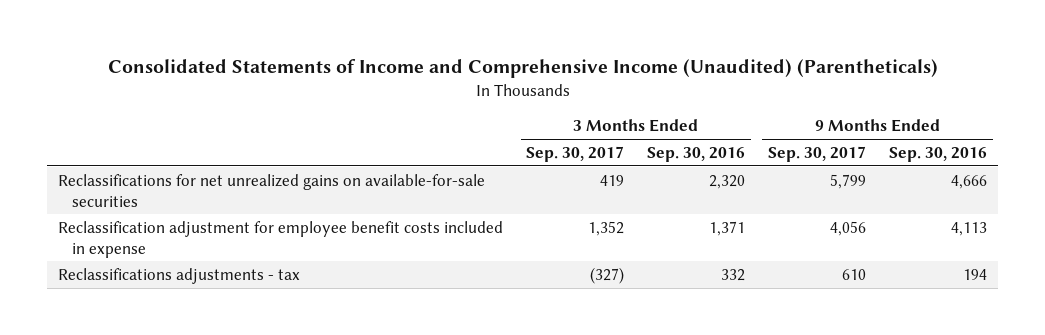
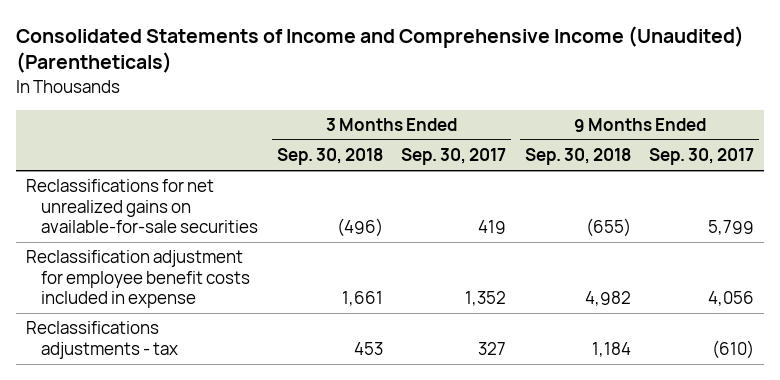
- | 3 Months Ended Sep. 30, 2017 | 3 Months Ended Sep. 30, 2016 | 9 Months Ended Sep. 30, 2017 | 9 Months Ended Sep. 30, 2016
+ | 3 Months Ended Sep. 30, 2018 | 3 Months Ended Sep. 30, 2017 | 9 Months Ended Sep. 30, 2018 | 9 Months Ended Sep. 30, 2017
- Reclassifications adjustments - tax | (327) | 332 | 610 | 194
+ Reclassifications adjustments - tax | 453 | 327 | 1,184 | (610)

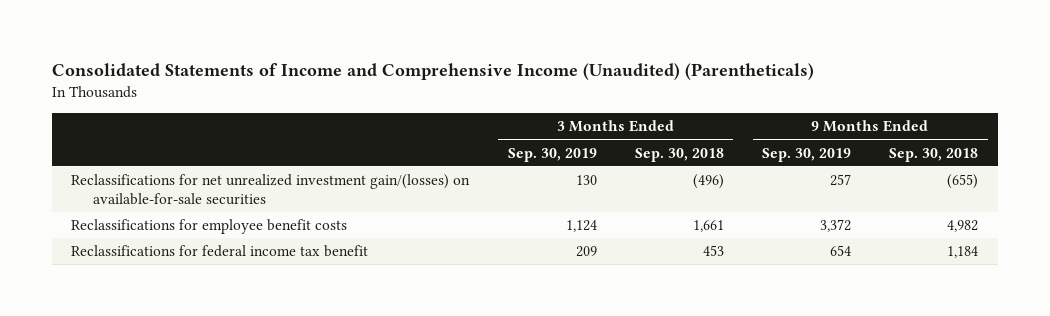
- | 3 Months Ended Sep. 30, 2018 | 3 Months Ended Sep. 30, 2017 | 9 Months Ended Sep. 30, 2018 | 9 Months Ended Sep. 30, 2017
+ | 3 Months Ended Sep. 30, 2019 | 3 Months Ended Sep. 30, 2018 | 9 Months Ended Sep. 30, 2019 | 9 Months Ended Sep. 30, 2018
- Reclassifications for net unrealized gains on available-for-sale securities | (496) | 419 | (655) | 5,799
- Reclassification adjustment for employee benefit costs included in expense | 1,661 | 1,352 | 4,982 | 4,056
- Reclassifications adjustments - tax | 453 | 327 | 1,184 | (610)
+ Reclassifications for net unrealized investment gain/(losses) on available-for-sale securities | 130 | (496) | 257 | (655)
+ Reclassifications for employee benefit costs | 1,124 | 1,661 | 3,372 | 4,982
+ Reclassifications for federal income tax benefit | 209 | 453 | 654 | 1,184

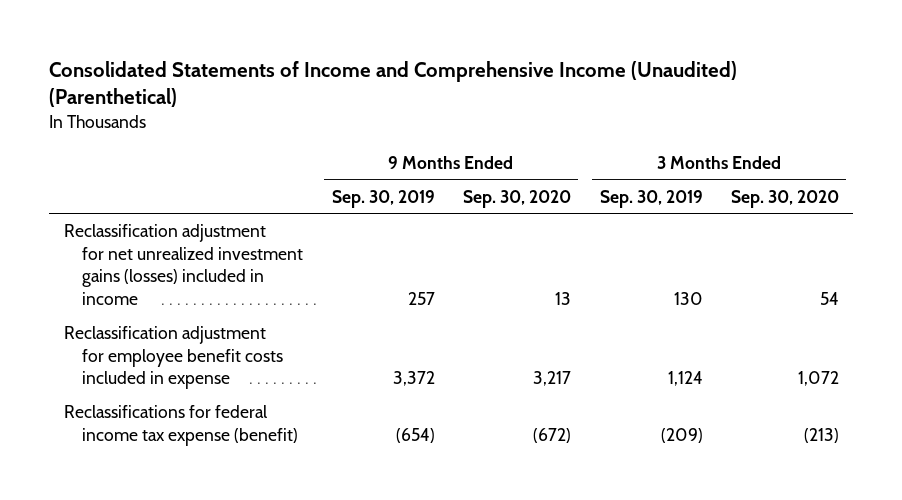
- Consolidated Statements of Income and Comprehensive Income (Unaudited) (Parentheticals)
+ Consolidated Statements of Income and Comprehensive Income (Unaudited) (Parenthetical)
- | 3 Months Ended Sep. 30, 2019 | 3 Months Ended Sep. 30, 2018 | 9 Months Ended Sep. 30, 2019 | 9 Months Ended Sep. 30, 2018
+ | 9 Months Ended Sep. 30, 2019 | 9 Months Ended Sep. 30, 2020 | 3 Months Ended Sep. 30, 2019 | 3 Months Ended Sep. 30, 2020
- Reclassifications for net unrealized investment gain/(losses) on available-for-sale securities | 130 | (496) | 257 | (655)
- Reclassifications for employee benefit costs | 1,124 | 1,661 | 3,372 | 4,982
- Reclassifications for federal income tax benefit | 209 | 453 | 654 | 1,184
+ Reclassification adjustment for net unrealized investment gains (losses) included in income | 257 | 13 | 130 | 54
+ Reclassification adjustment for employee benefit costs included in expense | 3,372 | 3,217 | 1,124 | 1,072
+ Reclassifications for federal income tax expense (benefit) | (654) | (672) | (209) | (213)

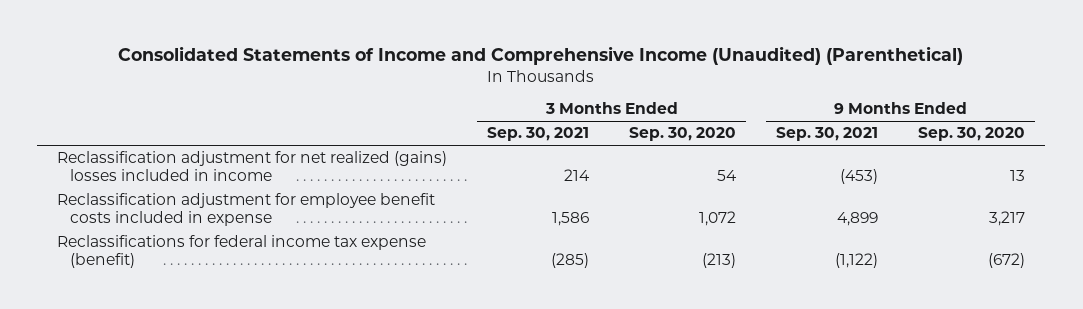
- | 9 Months Ended Sep. 30, 2019 | 9 Months Ended Sep. 30, 2020 | 3 Months Ended Sep. 30, 2019 | 3 Months Ended Sep. 30, 2020
+ | 3 Months Ended Sep. 30, 2021 | 3 Months Ended Sep. 30, 2020 | 9 Months Ended Sep. 30, 2021 | 9 Months Ended Sep. 30, 2020
- Reclassification adjustment for net unrealized investment gains (losses) included in income | 257 | 13 | 130 | 54
+ Reclassification adjustment for net realized (gains) losses included in income | 214 | 54 | (453) | 13

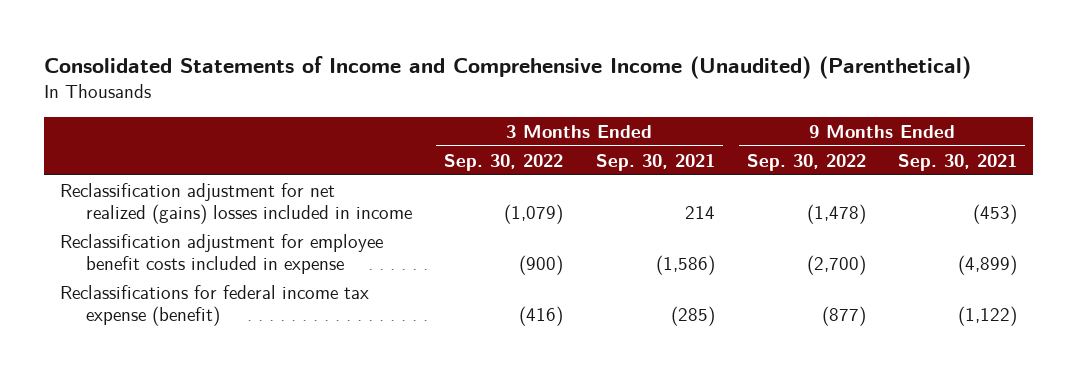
- | 3 Months Ended Sep. 30, 2021 | 3 Months Ended Sep. 30, 2020 | 9 Months Ended Sep. 30, 2021 | 9 Months Ended Sep. 30, 2020
+ | 3 Months Ended Sep. 30, 2022 | 3 Months Ended Sep. 30, 2021 | 9 Months Ended Sep. 30, 2022 | 9 Months Ended Sep. 30, 2021
- Reclassification adjustment for employee benefit costs included in expense | 1,586 | 1,072 | 4,899 | 3,217
+ Reclassification adjustment for employee benefit costs included in expense | (900) | (1,586) | (2,700) | (4,899)

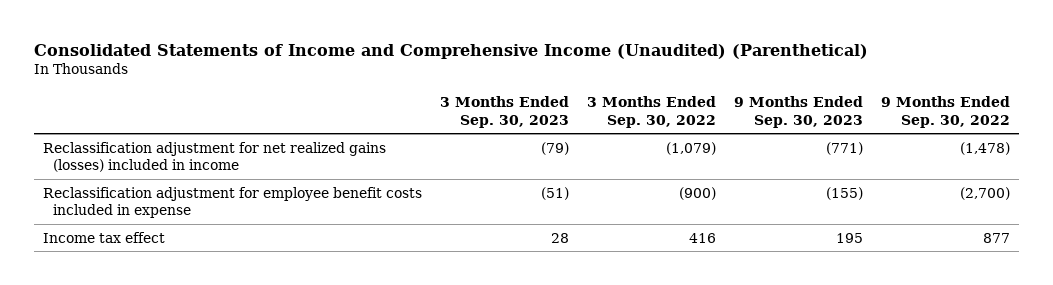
- | 3 Months Ended Sep. 30, 2022 | 3 Months Ended Sep. 30, 2021 | 9 Months Ended Sep. 30, 2022 | 9 Months Ended Sep. 30, 2021
+ | 3 Months Ended Sep. 30, 2023 | 3 Months Ended Sep. 30, 2022 | 9 Months Ended Sep. 30, 2023 | 9 Months Ended Sep. 30, 2022
- Reclassification adjustment for net realized (gains) losses included in income | (1,079) | 214 | (1,478) | (453)
+ Reclassification adjustment for net realized gains (losses) included in income | (79) | (1,079) | (771) | (1,478)
- Reclassifications for federal income tax expense (benefit) | (416) | (285) | (877) | (1,122)
+ Income tax effect | 28 | 416 | 195 | 877

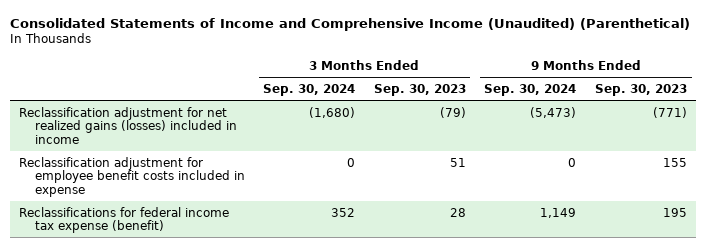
- | 3 Months Ended Sep. 30, 2023 | 3 Months Ended Sep. 30, 2022 | 9 Months Ended Sep. 30, 2023 | 9 Months Ended Sep. 30, 2022
+ | 3 Months Ended Sep. 30, 2024 | 3 Months Ended Sep. 30, 2023 | 9 Months Ended Sep. 30, 2024 | 9 Months Ended Sep. 30, 2023
- Reclassification adjustment for employee benefit costs included in expense | (51) | (900) | (155) | (2,700)
- Income tax effect | 28 | 416 | 195 | 877
+ Reclassification adjustment for employee benefit costs included in expense | 0 | 51 | 0 | 155
+ Reclassifications for federal income tax expense (benefit) | 352 | 28 | 1,149 | 195

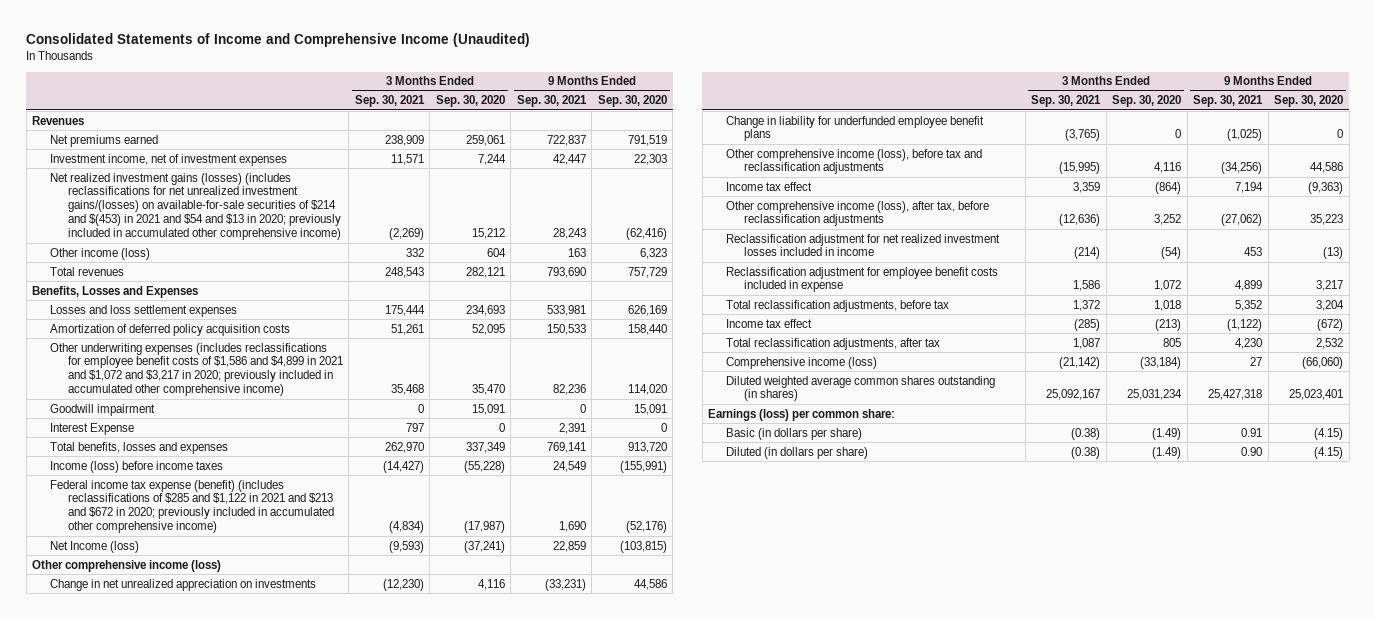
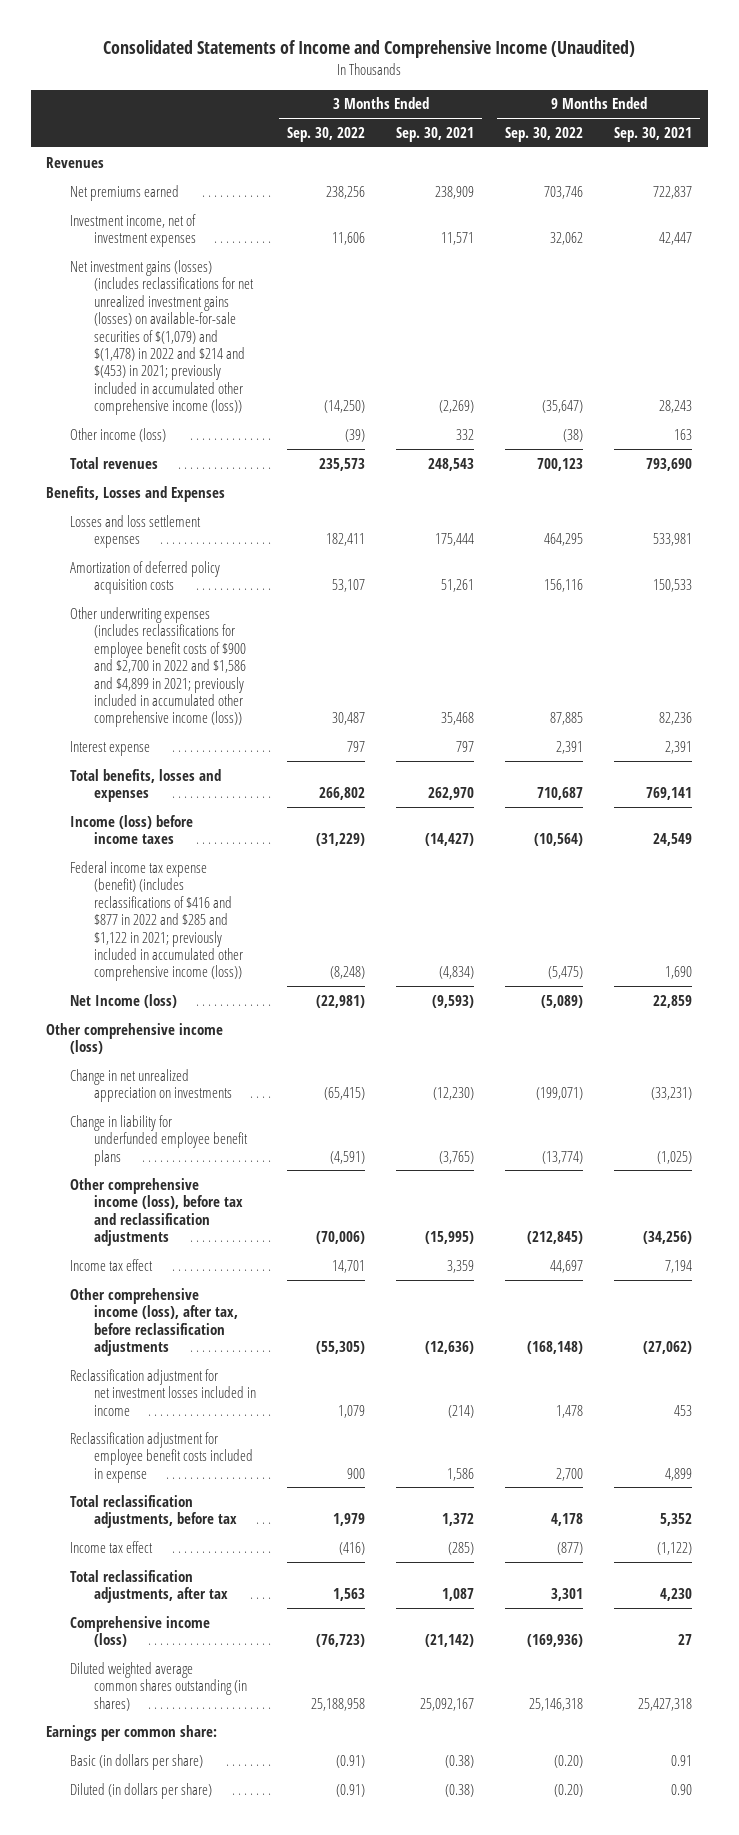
- | 3 Months Ended Sep. 30, 2021 | 3 Months Ended Sep. 30, 2020 | 9 Months Ended Sep. 30, 2021 | 9 Months Ended Sep. 30, 2020
+ | 3 Months Ended Sep. 30, 2022 | 3 Months Ended Sep. 30, 2021 | 9 Months Ended Sep. 30, 2022 | 9 Months Ended Sep. 30, 2021
- Net realized investment gains (losses) (includes reclassifications for net unrealized investment gains/(losses) on available-for-sale securities of $214 and $(453) in 2021 and $54 and $13 in 2020; previously included in accumulated other comprehensive income) | (2,269) | 15,212 | 28,243 | (62,416)
+ Net investment gains (losses) (includes reclassifications for net unrealized investment gains (losses) on available-for-sale securities of $(1,079) and $(1,478) in 2022 and $214 and $(453) in 2021; previously included in accumulated other comprehensive income (loss)) | (14,250) | (2,269) | (35,647) | 28,243
- Other underwriting expenses (includes reclassifications for employee benefit costs of $1,586 and $4,899 in 2021 and $1,072 and $3,217 in 2020; previously included in accumulated other comprehensive income) | 35,468 | 35,470 | 82,236 | 114,020
- Goodwill impairment | 0 | 15,091 | 0 | 15,091
- Interest Expense | 797 | 0 | 2,391 | 0
+ Other underwriting expenses (includes reclassifications for employee benefit costs of $900 and $2,700 in 2022 and $1,586 and $4,899 in 2021; previously included in accumulated other comprehensive income (loss)) | 30,487 | 35,468 | 87,885 | 82,236
+ Interest expense | 797 | 797 | 2,391 | 2,391
- Federal income tax expense (benefit) (includes reclassifications of $285 and $1,122 in 2021 and $213 and $672 in 2020; previously included in accumulated other comprehensive income) | (4,834) | (17,987) | 1,690 | (52,176)
+ Federal income tax expense (benefit) (includes reclassifications of $416 and $877 in 2022 and $285 and $1,122 in 2021; previously included in accumulated other comprehensive income (loss)) | (8,248) | (4,834) | (5,475) | 1,690
- Reclassification adjustment for net realized investment losses included in income | (214) | (54) | 453 | (13)
+ Reclassification adjustment for net investment losses included in income | 1,079 | (214) | 1,478 | 453
- Earnings (loss) per common share:
+ Earnings per common share:

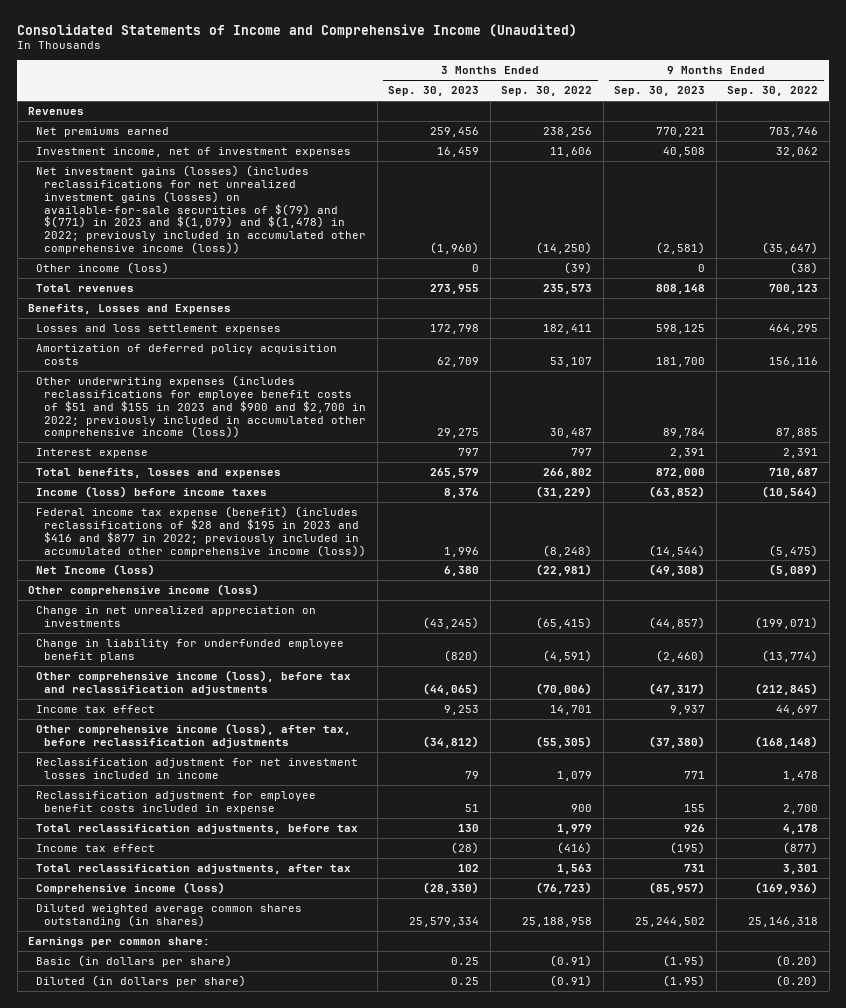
- | 3 Months Ended Sep. 30, 2022 | 3 Months Ended Sep. 30, 2021 | 9 Months Ended Sep. 30, 2022 | 9 Months Ended Sep. 30, 2021
+ | 3 Months Ended Sep. 30, 2023 | 3 Months Ended Sep. 30, 2022 | 9 Months Ended Sep. 30, 2023 | 9 Months Ended Sep. 30, 2022
- Net investment gains (losses) (includes reclassifications for net unrealized investment gains (losses) on available-for-sale securities of $(1,079) and $(1,478) in 2022 and $214 and $(453) in 2021; previously included in accumulated other comprehensive income (loss)) | (14,250) | (2,269) | (35,647) | 28,243
+ Net investment gains (losses) (includes reclassifications for net unrealized investment gains (losses) on available-for-sale securities of $(79) and $(771) in 2023 and $(1,079) and $(1,478) in 2022; previously included in accumulated other comprehensive income (loss)) | (1,960) | (14,250) | (2,581) | (35,647)
- Other underwriting expenses (includes reclassifications for employee benefit costs of $900 and $2,700 in 2022 and $1,586 and $4,899 in 2021; previously included in accumulated other comprehensive income (loss)) | 30,487 | 35,468 | 87,885 | 82,236
+ Other underwriting expenses (includes reclassifications for employee benefit costs of $51 and $155 in 2023 and $900 and $2,700 in 2022; previously included in accumulated other comprehensive income (loss)) | 29,275 | 30,487 | 89,784 | 87,885
- Federal income tax expense (benefit) (includes reclassifications of $416 and $877 in 2022 and $285 and $1,122 in 2021; previously included in accumulated other comprehensive income (loss)) | (8,248) | (4,834) | (5,475) | 1,690
+ Federal income tax expense (benefit) (includes reclassifications of $28 and $195 in 2023 and $416 and $877 in 2022; previously included in accumulated other comprehensive income (loss)) | 1,996 | (8,248) | (14,544) | (5,475)

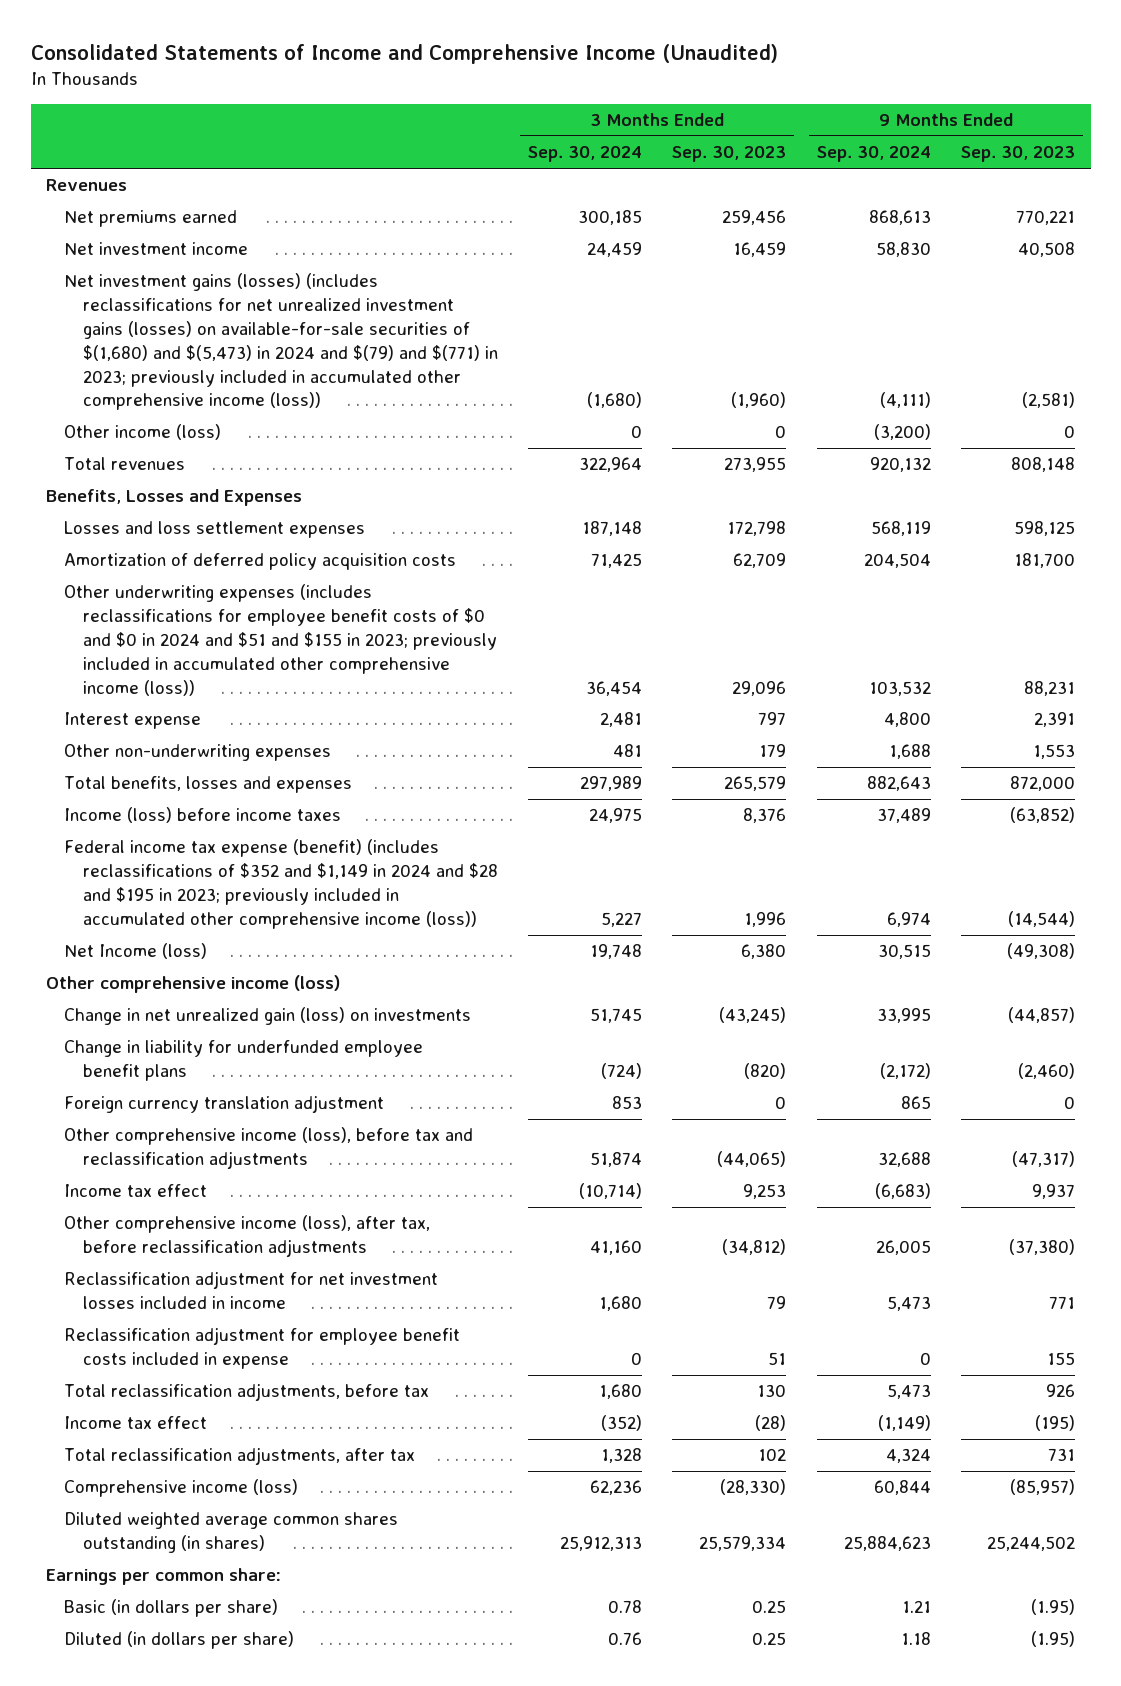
- | 3 Months Ended Sep. 30, 2023 | 3 Months Ended Sep. 30, 2022 | 9 Months Ended Sep. 30, 2023 | 9 Months Ended Sep. 30, 2022
+ | 3 Months Ended Sep. 30, 2024 | 3 Months Ended Sep. 30, 2023 | 9 Months Ended Sep. 30, 2024 | 9 Months Ended Sep. 30, 2023
- Investment income, net of investment expenses | 16,459 | 11,606 | 40,508 | 32,062
- Net investment gains (losses) (includes reclassifications for net unrealized investment gains (losses) on available-for-sale securities of $(79) and $(771) in 2023 and $(1,079) and $(1,478) in 2022; previously included in accumulated other comprehensive income (loss)) | (1,960) | (14,250) | (2,581) | (35,647)
+ Net investment income | 24,459 | 16,459 | 58,830 | 40,508
+ Net investment gains (losses) (includes reclassifications for net unrealized investment gains (losses) on available-for-sale securities of $(1,680) and $(5,473) in 2024 and $(79) and $(771) in 2023; previously included in accumulated other comprehensive income (loss)) | (1,680) | (1,960) | (4,111) | (2,581)
- Other underwriting expenses (includes reclassifications for employee benefit costs of $51 and $155 in 2023 and $900 and $2,700 in 2022; previously included in accumulated other comprehensive income (loss)) | 29,275 | 30,487 | 89,784 | 87,885
+ Other underwriting expenses (includes reclassifications for employee benefit costs of $0 and $0 in 2024 and $51 and $155 in 2023; previously included in accumulated other comprehensive income (loss)) | 36,454 | 29,096 | 103,532 | 88,231
+ Other non-underwriting expenses | 481 | 179 | 1,688 | 1,553
- Federal income tax expense (benefit) (includes reclassifications of $28 and $195 in 2023 and $416 and $877 in 2022; previously included in accumulated other comprehensive income (loss)) | 1,996 | (8,248) | (14,544) | (5,475)
+ Federal income tax expense (benefit) (includes reclassifications of $352 and $1,149 in 2024 and $28 and $195 in 2023; previously included in accumulated other comprehensive income (loss)) | 5,227 | 1,996 | 6,974 | (14,544)
- Change in net unrealized appreciation on investments | (43,245) | (65,415) | (44,857) | (199,071)
+ Change in net unrealized gain (loss) on investments | 51,745 | (43,245) | 33,995 | (44,857)
+ Foreign currency translation adjustment | 853 | 0 | 865 | 0

